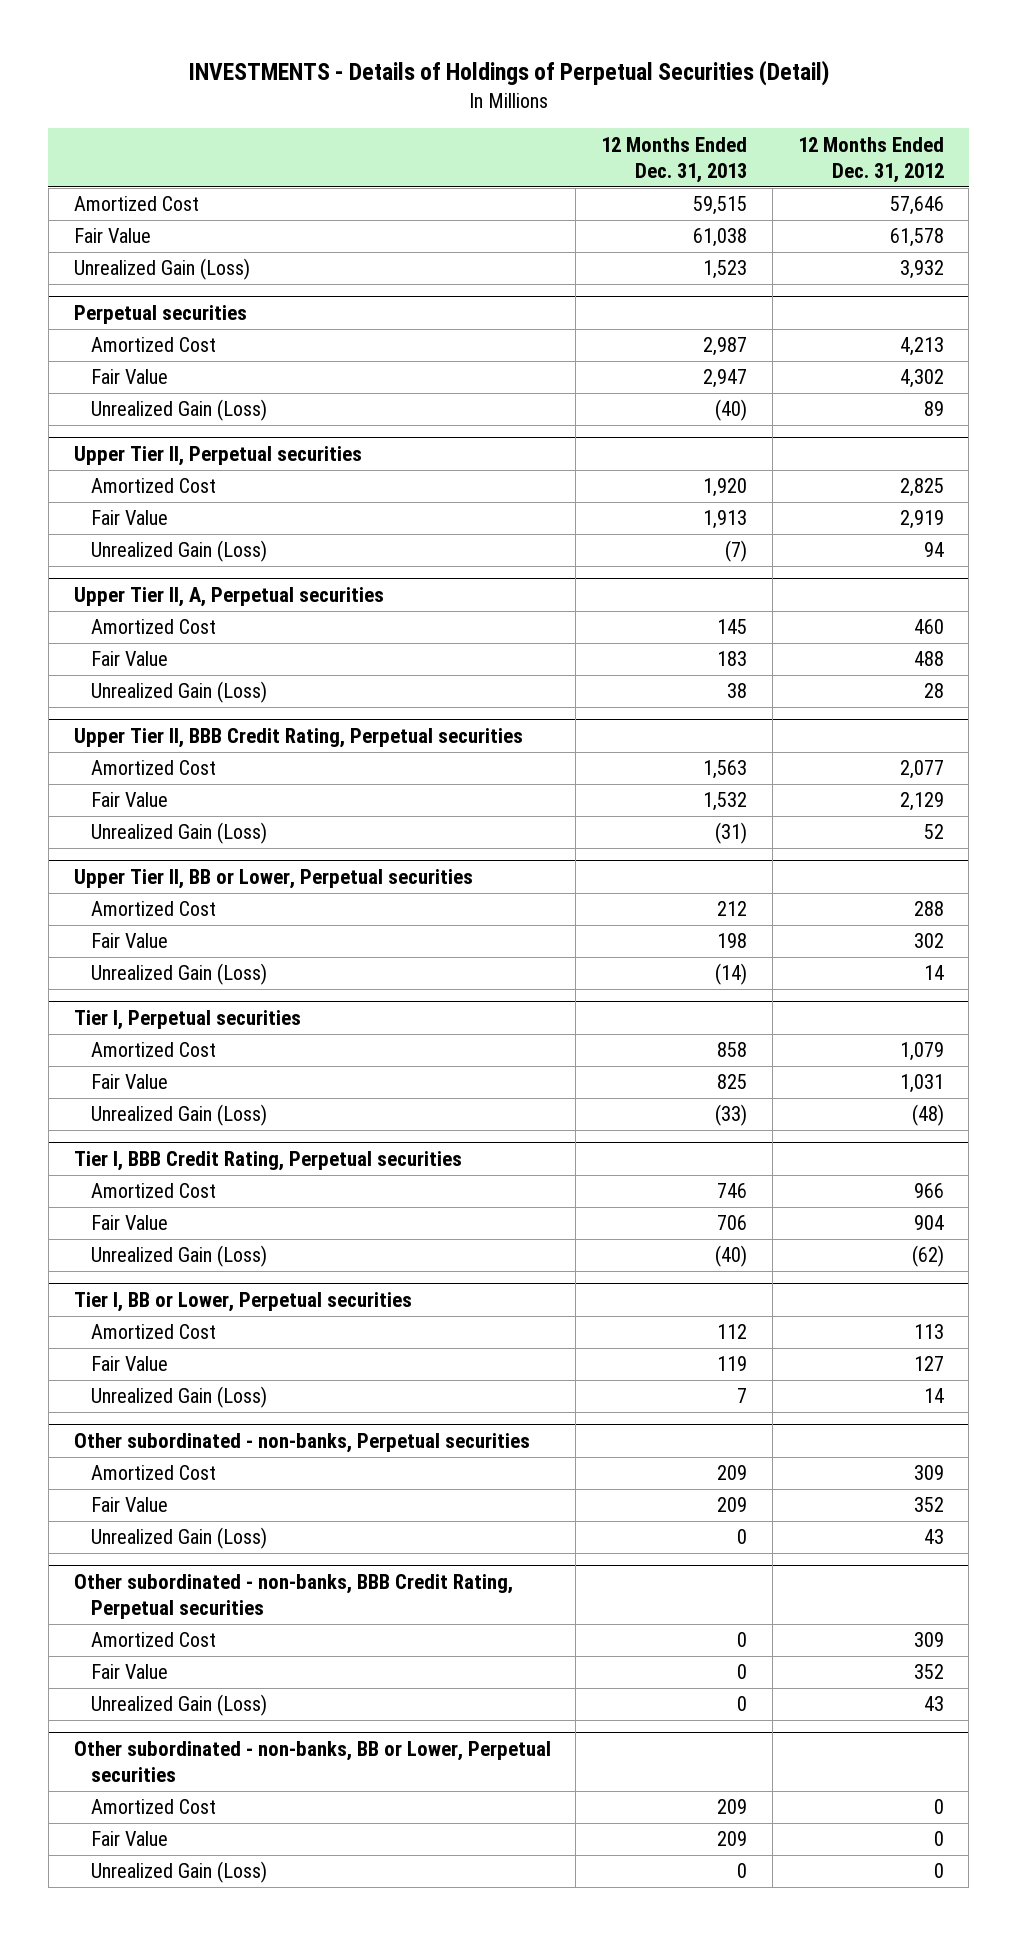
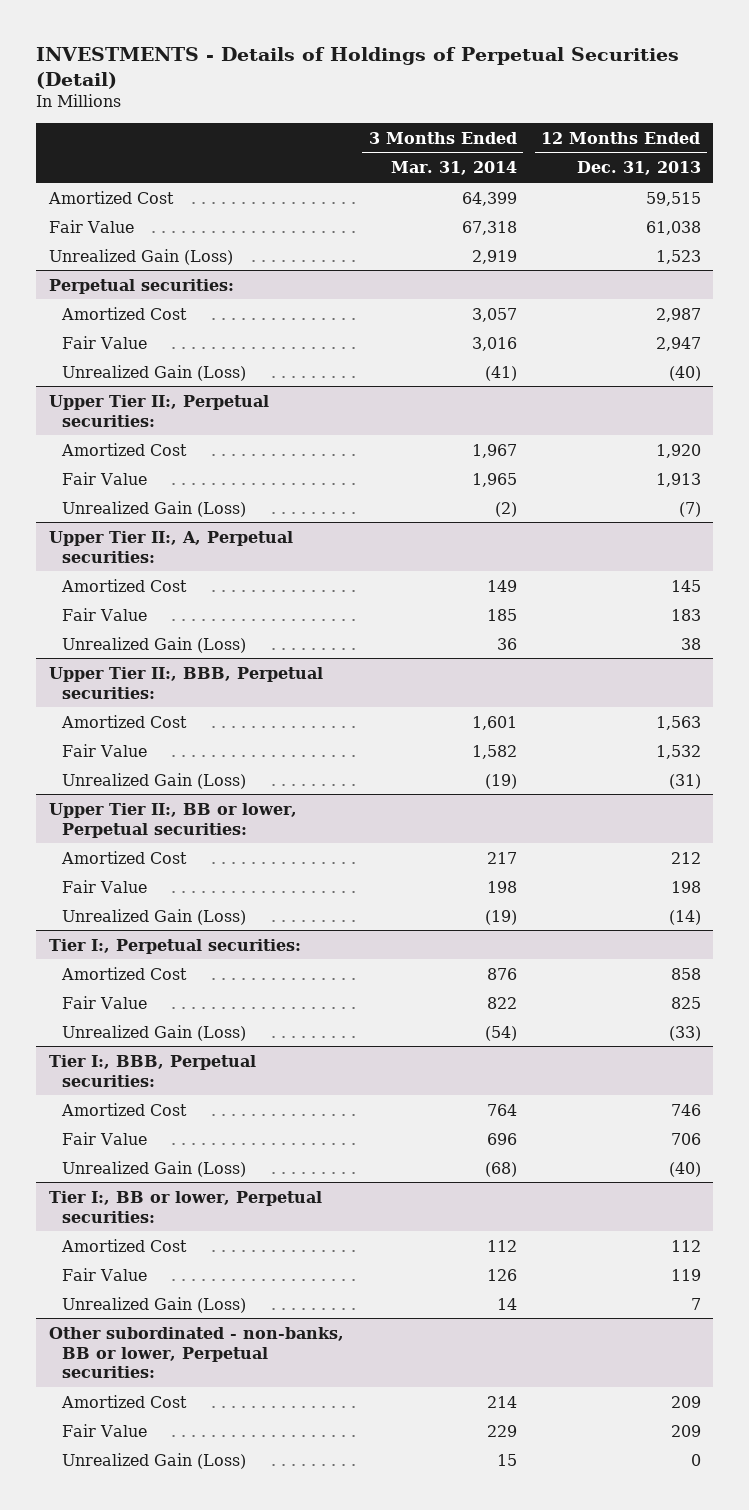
- | 12 Months Ended Dec. 31, 2013 | 12 Months Ended Dec. 31, 2012
+ | 3 Months Ended Mar. 31, 2014 | 12 Months Ended Dec. 31, 2013
- Perpetual securities
+ Perpetual securities:
- Upper Tier II, Perpetual securities
+ Upper Tier II:, Perpetual securities:
- Upper Tier II, A, Perpetual securities
+ Upper Tier II:, A, Perpetual securities:
- Upper Tier II, BBB Credit Rating, Perpetual securities
+ Upper Tier II:, BBB, Perpetual securities:
- Upper Tier II, BB or Lower, Perpetual securities
+ Upper Tier II:, BB or lower, Perpetual securities:
- Tier I, Perpetual securities
+ Tier I:, Perpetual securities:
- Tier I, BBB Credit Rating, Perpetual securities
+ Tier I:, BBB, Perpetual securities:
- Tier I, BB or Lower, Perpetual securities
+ Tier I:, BB or lower, Perpetual securities:
- Other subordinated - non-banks, Perpetual securities
- Amortized Cost | 209 | 309
- Fair Value | 209 | 352
- Unrealized Gain (Loss) | 0 | 43
- Other subordinated - non-banks, BBB Credit Rating, Perpetual securities
- Amortized Cost | 0 | 309
- Fair Value | 0 | 352
- Unrealized Gain (Loss) | 0 | 43
- Other subordinated - non-banks, BB or Lower, Perpetual securities
+ Other subordinated - non-banks, BB or lower, Perpetual securities:

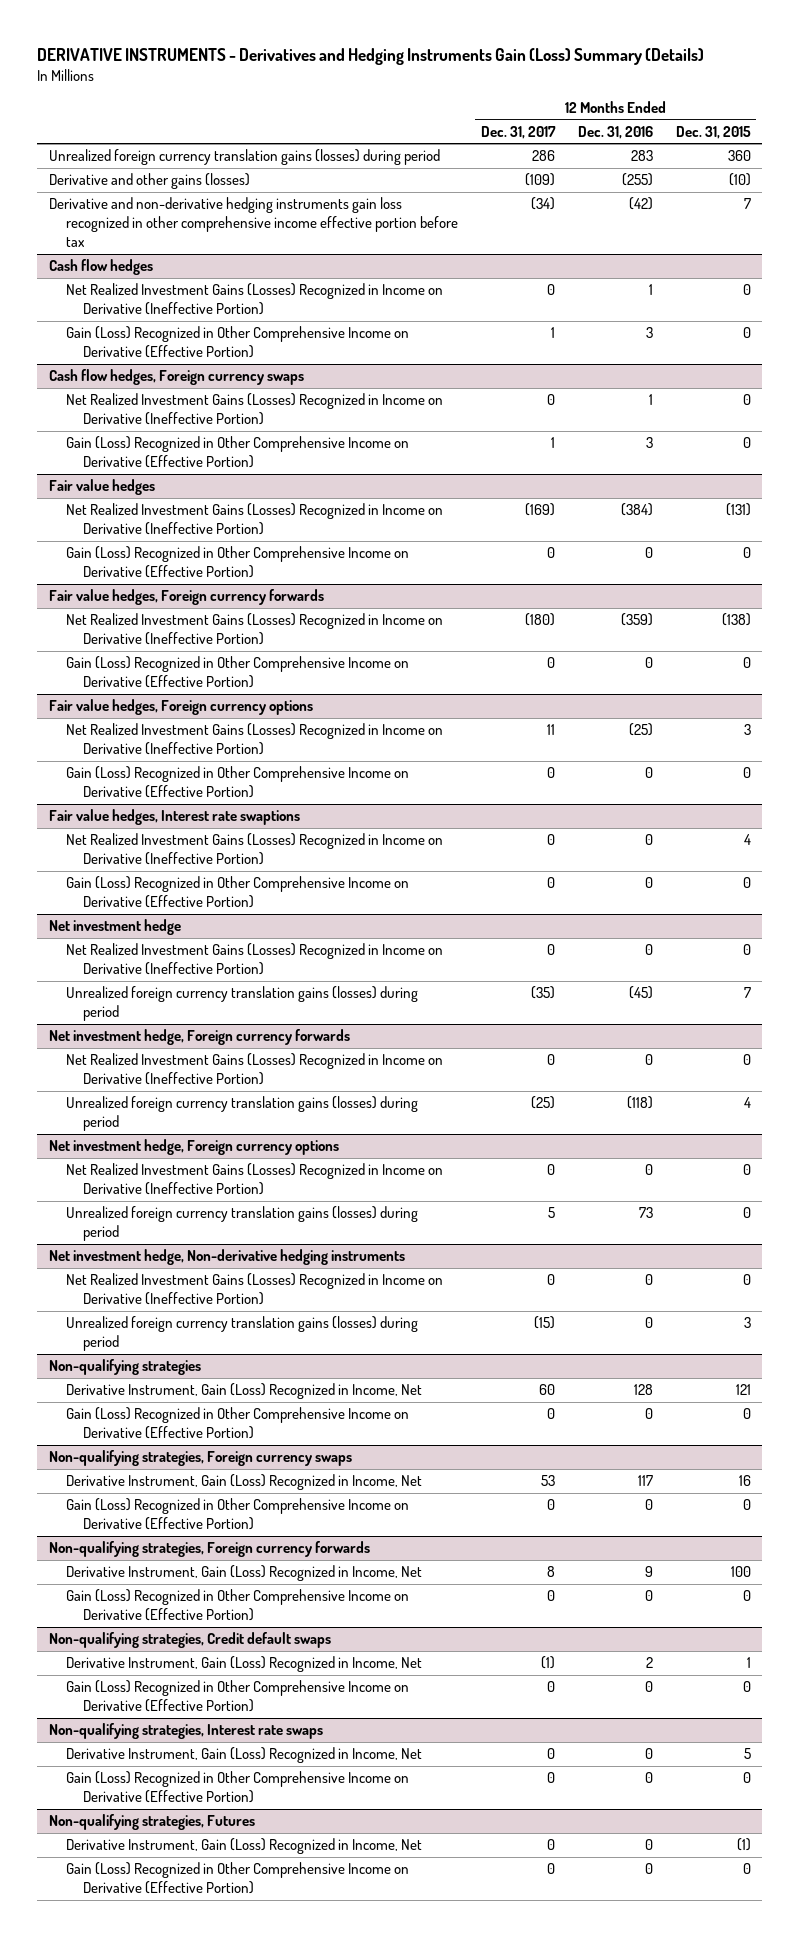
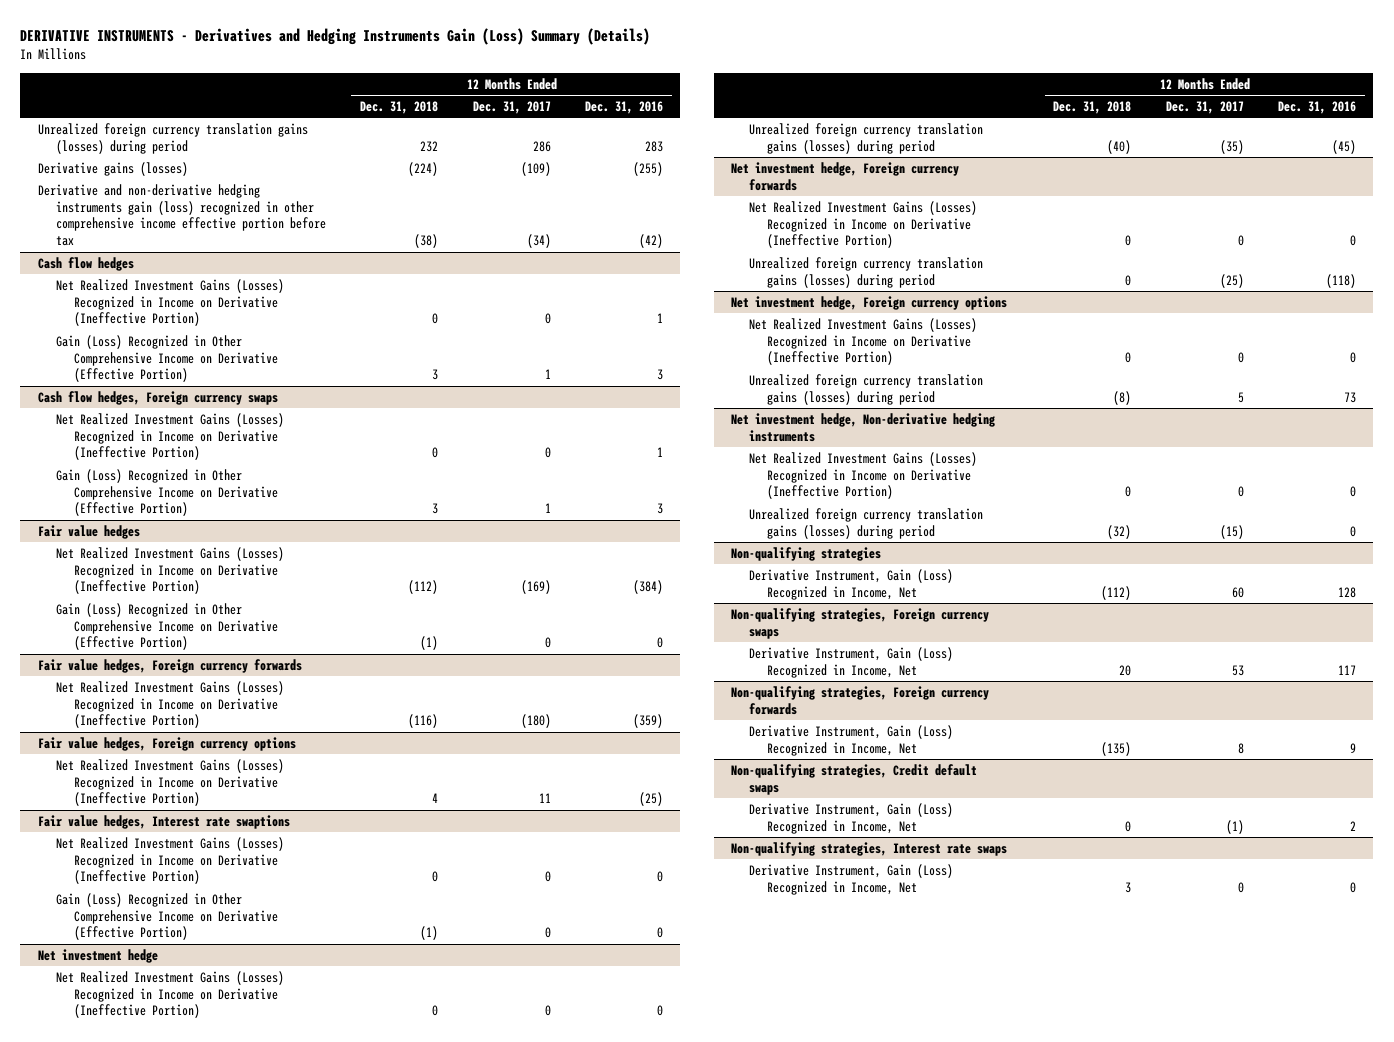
- | 12 Months Ended Dec. 31, 2017 | 12 Months Ended Dec. 31, 2016 | 12 Months Ended Dec. 31, 2015
+ | 12 Months Ended Dec. 31, 2018 | 12 Months Ended Dec. 31, 2017 | 12 Months Ended Dec. 31, 2016
- Derivative and other gains (losses) | (109) | (255) | (10)
- Derivative and non-derivative hedging instruments gain loss recognized in other comprehensive income effective portion before tax | (34) | (42) | 7
+ Derivative gains (losses) | (224) | (109) | (255)
+ Derivative and non-derivative hedging instruments gain (loss) recognized in other comprehensive income effective portion before tax | (38) | (34) | (42)
@ Fair value hedges, Foreign currency forwards
- Gain (Loss) Recognized in Other Comprehensive Income on Derivative (Effective Portion) | 0 | 0 | 0
@ Fair value hedges, Foreign currency options
- Gain (Loss) Recognized in Other Comprehensive Income on Derivative (Effective Portion) | 0 | 0 | 0
@ Non-qualifying strategies
- Gain (Loss) Recognized in Other Comprehensive Income on Derivative (Effective Portion) | 0 | 0 | 0
@ Non-qualifying strategies, Foreign currency swaps
- Gain (Loss) Recognized in Other Comprehensive Income on Derivative (Effective Portion) | 0 | 0 | 0
@ Non-qualifying strategies, Foreign currency forwards
- Gain (Loss) Recognized in Other Comprehensive Income on Derivative (Effective Portion) | 0 | 0 | 0
@ Non-qualifying strategies, Credit default swaps
- Gain (Loss) Recognized in Other Comprehensive Income on Derivative (Effective Portion) | 0 | 0 | 0
@ Non-qualifying strategies, Interest rate swaps
- Gain (Loss) Recognized in Other Comprehensive Income on Derivative (Effective Portion) | 0 | 0 | 0
- Non-qualifying strategies, Futures
- Derivative Instrument, Gain (Loss) Recognized in Income, Net | 0 | 0 | (1)
- Gain (Loss) Recognized in Other Comprehensive Income on Derivative (Effective Portion) | 0 | 0 | 0

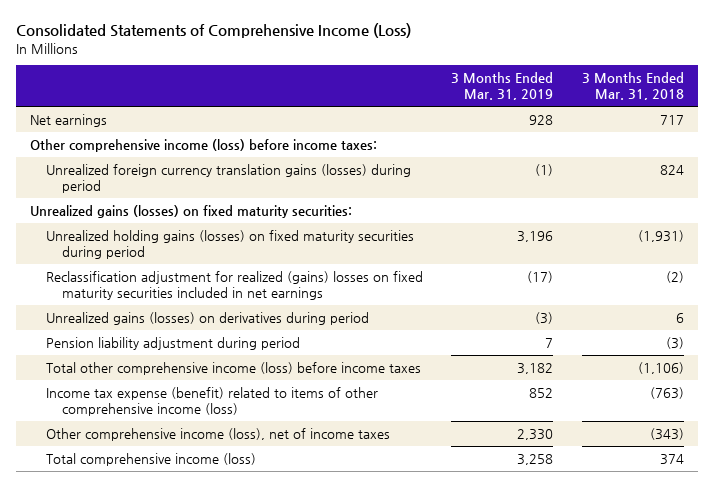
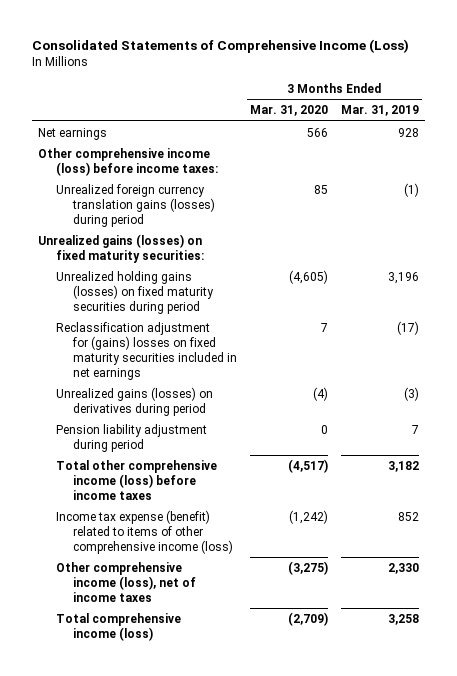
- | 3 Months Ended Mar. 31, 2019 | 3 Months Ended Mar. 31, 2018
+ | 3 Months Ended Mar. 31, 2020 | 3 Months Ended Mar. 31, 2019
- Reclassification adjustment for realized (gains) losses on fixed maturity securities included in net earnings | (17) | (2)
+ Reclassification adjustment for (gains) losses on fixed maturity securities included in net earnings | 7 | (17)

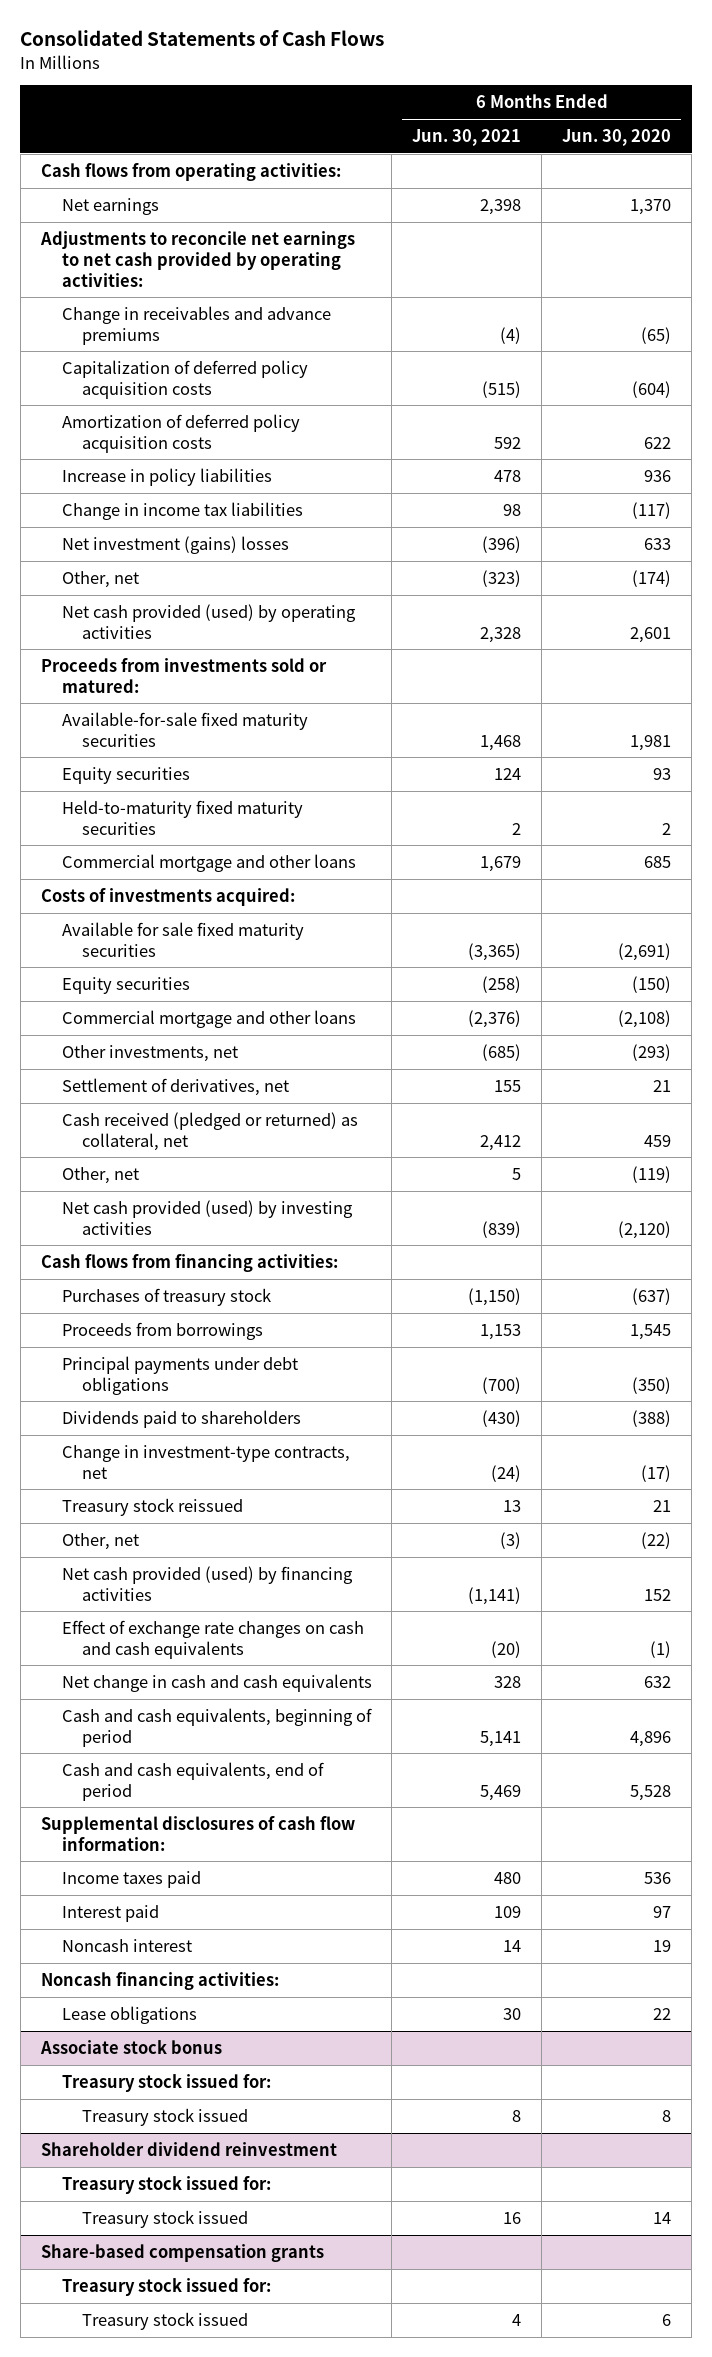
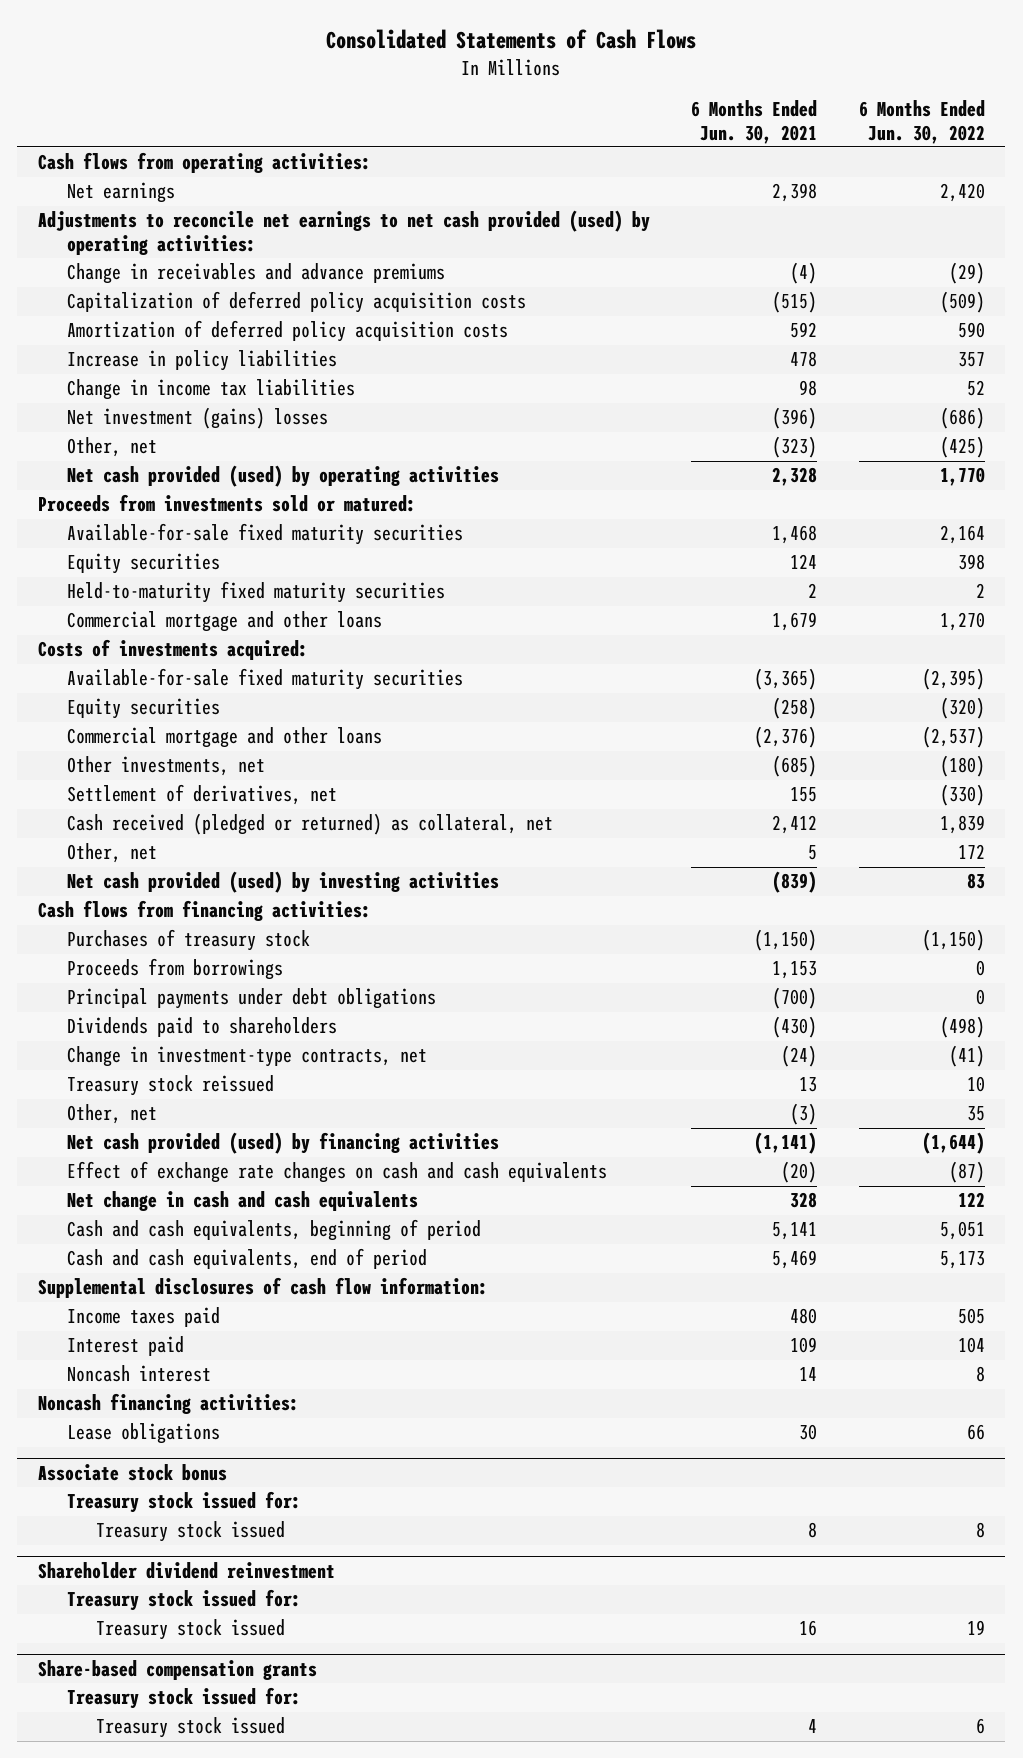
- | 6 Months Ended Jun. 30, 2021 | 6 Months Ended Jun. 30, 2020
+ | 6 Months Ended Jun. 30, 2021 | 6 Months Ended Jun. 30, 2022
- Adjustments to reconcile net earnings to net cash provided by operating activities:
+ Adjustments to reconcile net earnings to net cash provided (used) by operating activities:
- Available for sale fixed maturity securities | (3,365) | (2,691)
+ Available-for-sale fixed maturity securities | (3,365) | (2,395)

